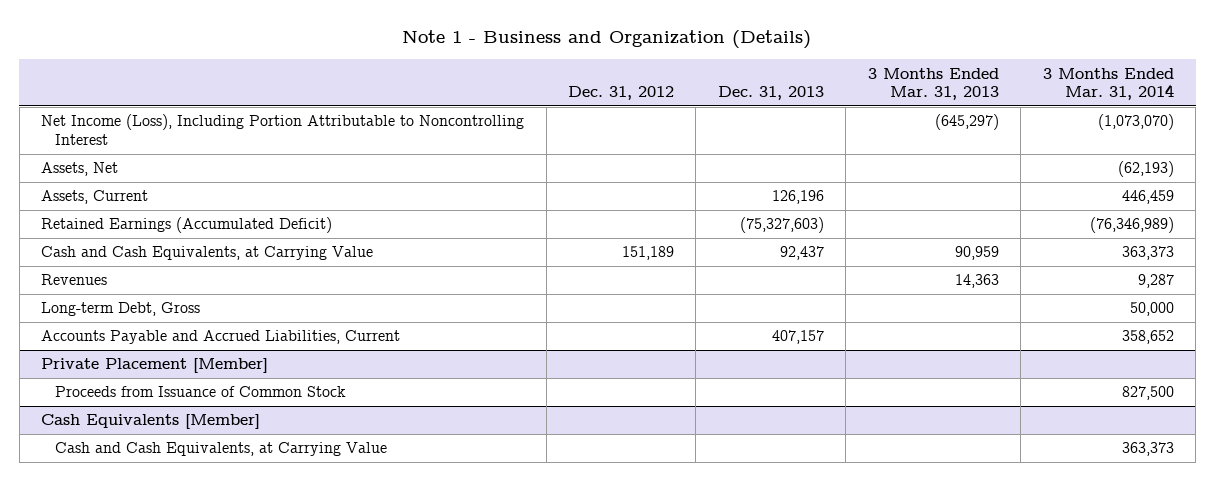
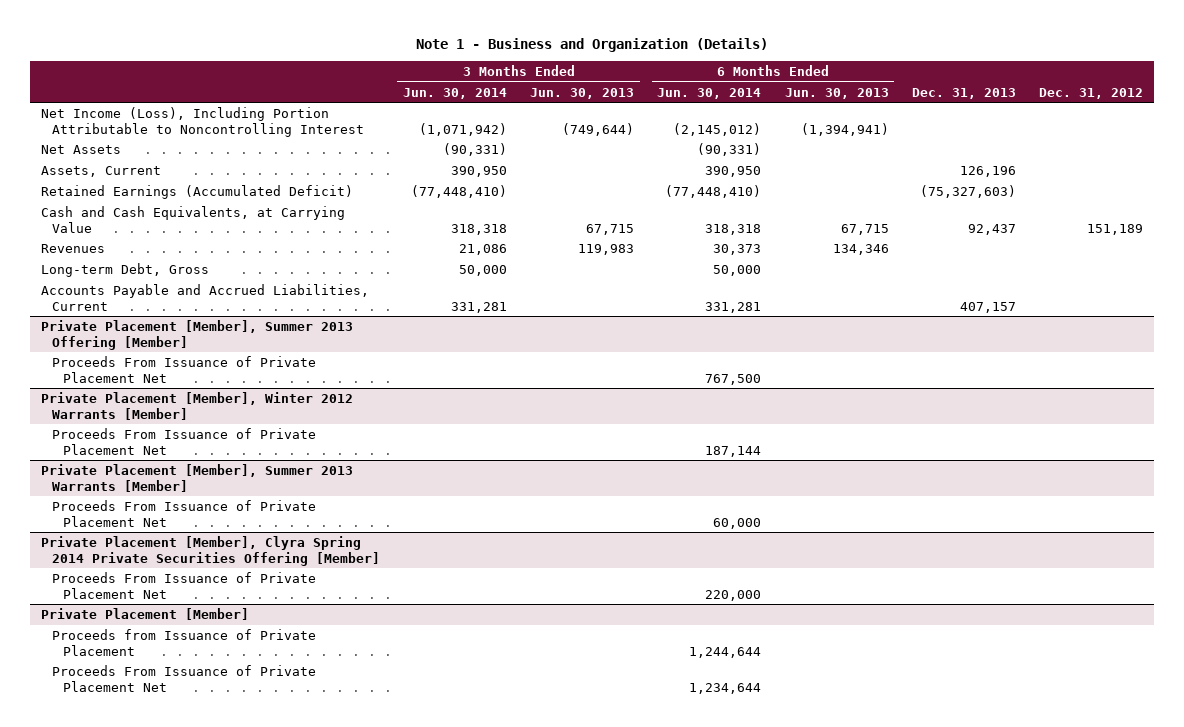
- | Dec. 31, 2012 | Dec. 31, 2013 | 3 Months Ended Mar. 31, 2013 | 3 Months Ended Mar. 31, 2014
+ | 3 Months Ended Jun. 30, 2014 | 3 Months Ended Jun. 30, 2013 | 6 Months Ended Jun. 30, 2014 | 6 Months Ended Jun. 30, 2013 | Dec. 31, 2013 | Dec. 31, 2012
- Assets, Net | | | | (62,193)
+ Net Assets | (90,331) | | (90,331) | | |
+ Private Placement [Member], Summer 2013 Offering [Member]
+ Proceeds From Issuance of Private Placement Net | | | 767,500 | | |
+ Private Placement [Member], Winter 2012 Warrants [Member]
+ Proceeds From Issuance of Private Placement Net | | | 187,144 | | |
+ Private Placement [Member], Summer 2013 Warrants [Member]
+ Proceeds From Issuance of Private Placement Net | | | 60,000 | | |
+ Private Placement [Member], Clyra Spring 2014 Private Securities Offering [Member]
+ Proceeds From Issuance of Private Placement Net | | | 220,000 | | |
@ Private Placement [Member]
- Proceeds from Issuance of Common Stock | | | | 827,500
- Cash Equivalents [Member]
- Cash and Cash Equivalents, at Carrying Value | | | | 363,373
@ Private Placement [Member]
+ Proceeds from Issuance of Private Placement | | | 1,244,644 | | |
+ Proceeds From Issuance of Private Placement Net | | | 1,234,644 | | |

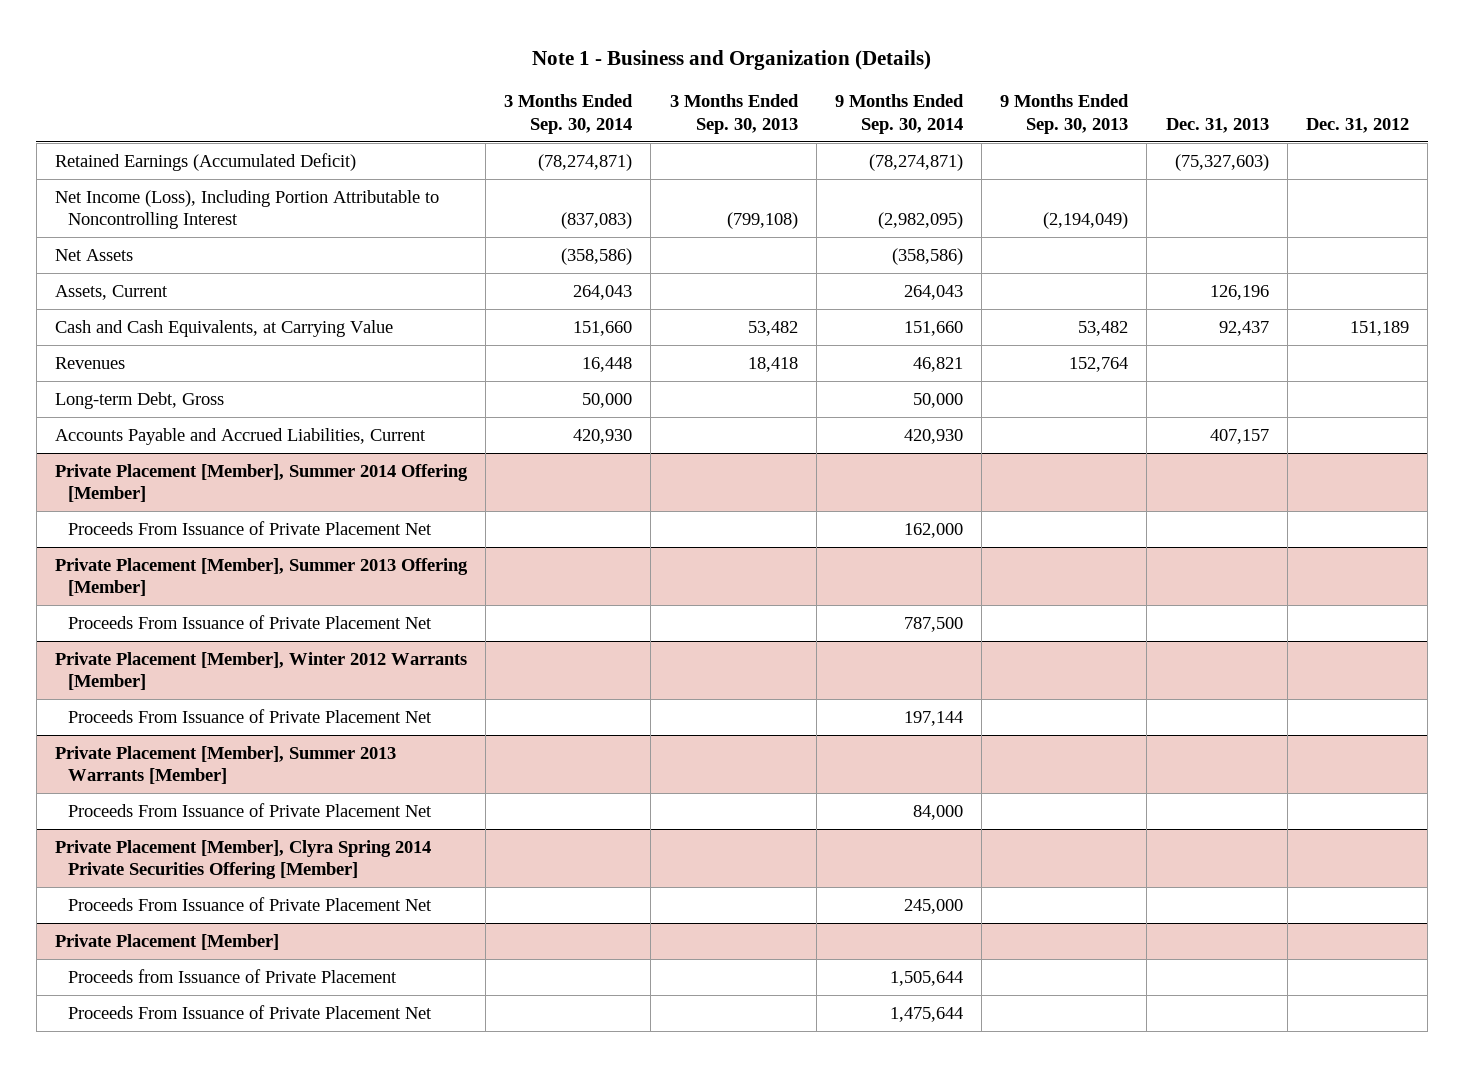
- | 3 Months Ended Jun. 30, 2014 | 3 Months Ended Jun. 30, 2013 | 6 Months Ended Jun. 30, 2014 | 6 Months Ended Jun. 30, 2013 | Dec. 31, 2013 | Dec. 31, 2012
+ | 3 Months Ended Sep. 30, 2014 | 3 Months Ended Sep. 30, 2013 | 9 Months Ended Sep. 30, 2014 | 9 Months Ended Sep. 30, 2013 | Dec. 31, 2013 | Dec. 31, 2012
moved up: Retained Earnings (Accumulated Deficit) | (78,274,871) | | (78,274,871) | | (75,327,603) |
+ Private Placement [Member], Summer 2014 Offering [Member]
+ Proceeds From Issuance of Private Placement Net | | | 162,000 | | |

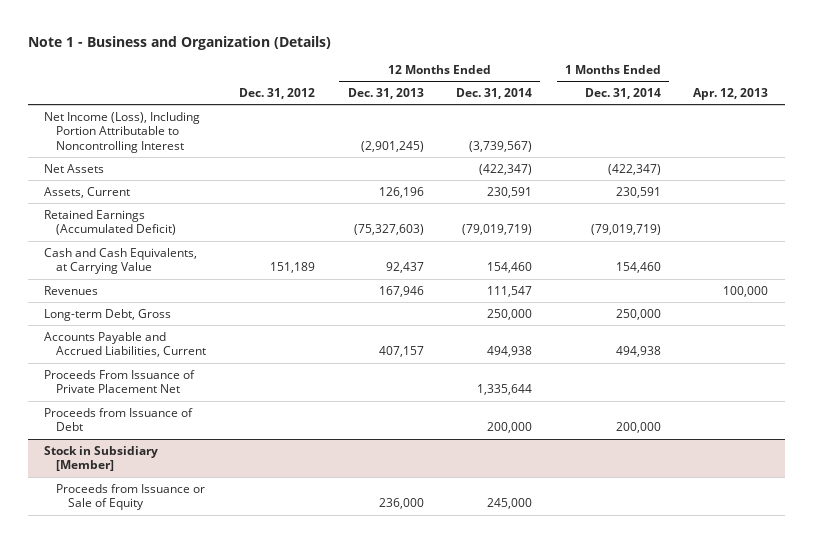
- | 3 Months Ended Sep. 30, 2014 | 3 Months Ended Sep. 30, 2013 | 9 Months Ended Sep. 30, 2014 | 9 Months Ended Sep. 30, 2013 | Dec. 31, 2013 | Dec. 31, 2012
+ | Dec. 31, 2012 | 12 Months Ended Dec. 31, 2013 | 12 Months Ended Dec. 31, 2014 | 1 Months Ended Dec. 31, 2014 | Apr. 12, 2013
moved down: Retained Earnings (Accumulated Deficit) | | (75,327,603) | (79,019,719) | (79,019,719) |
- Private Placement [Member], Summer 2014 Offering [Member]
- Proceeds From Issuance of Private Placement Net | | | 162,000 | | |
- Private Placement [Member], Summer 2013 Offering [Member]
- Proceeds From Issuance of Private Placement Net | | | 787,500 | | |
- Private Placement [Member], Winter 2012 Warrants [Member]
- Proceeds From Issuance of Private Placement Net | | | 197,144 | | |
- Private Placement [Member], Summer 2013 Warrants [Member]
- Proceeds From Issuance of Private Placement Net | | | 84,000 | | |
- Private Placement [Member], Clyra Spring 2014 Private Securities Offering [Member]
- Proceeds From Issuance of Private Placement Net | | | 245,000 | | |
- Private Placement [Member]
- Proceeds from Issuance of Private Placement | | | 1,505,644 | | |
- Proceeds From Issuance of Private Placement Net | | | 1,475,644 | | |
+ Proceeds From Issuance of Private Placement Net | | | 1,335,644 | |
+ Proceeds from Issuance of Debt | | | 200,000 | 200,000 |
+ Stock in Subsidiary [Member]
+ Proceeds from Issuance or Sale of Equity | | 236,000 | 245,000 | |

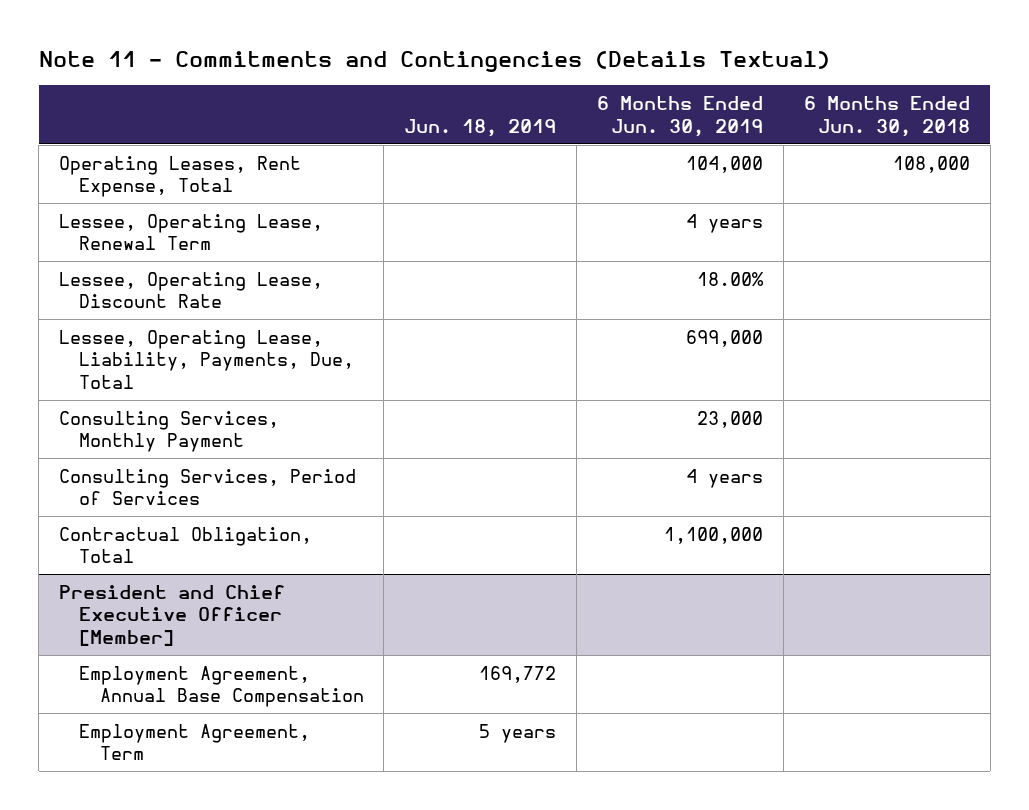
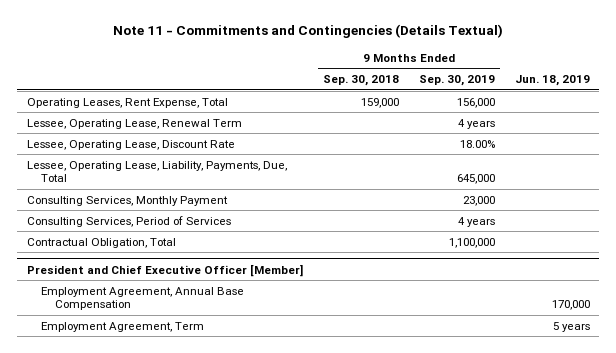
- | Jun. 18, 2019 | 6 Months Ended Jun. 30, 2019 | 6 Months Ended Jun. 30, 2018
+ | 9 Months Ended Sep. 30, 2018 | 9 Months Ended Sep. 30, 2019 | Jun. 18, 2019
@ President and Chief Executive Officer [Member]
- Employment Agreement, Annual Base Compensation | 169,772 | |
+ Employment Agreement, Annual Base Compensation | | | 170,000

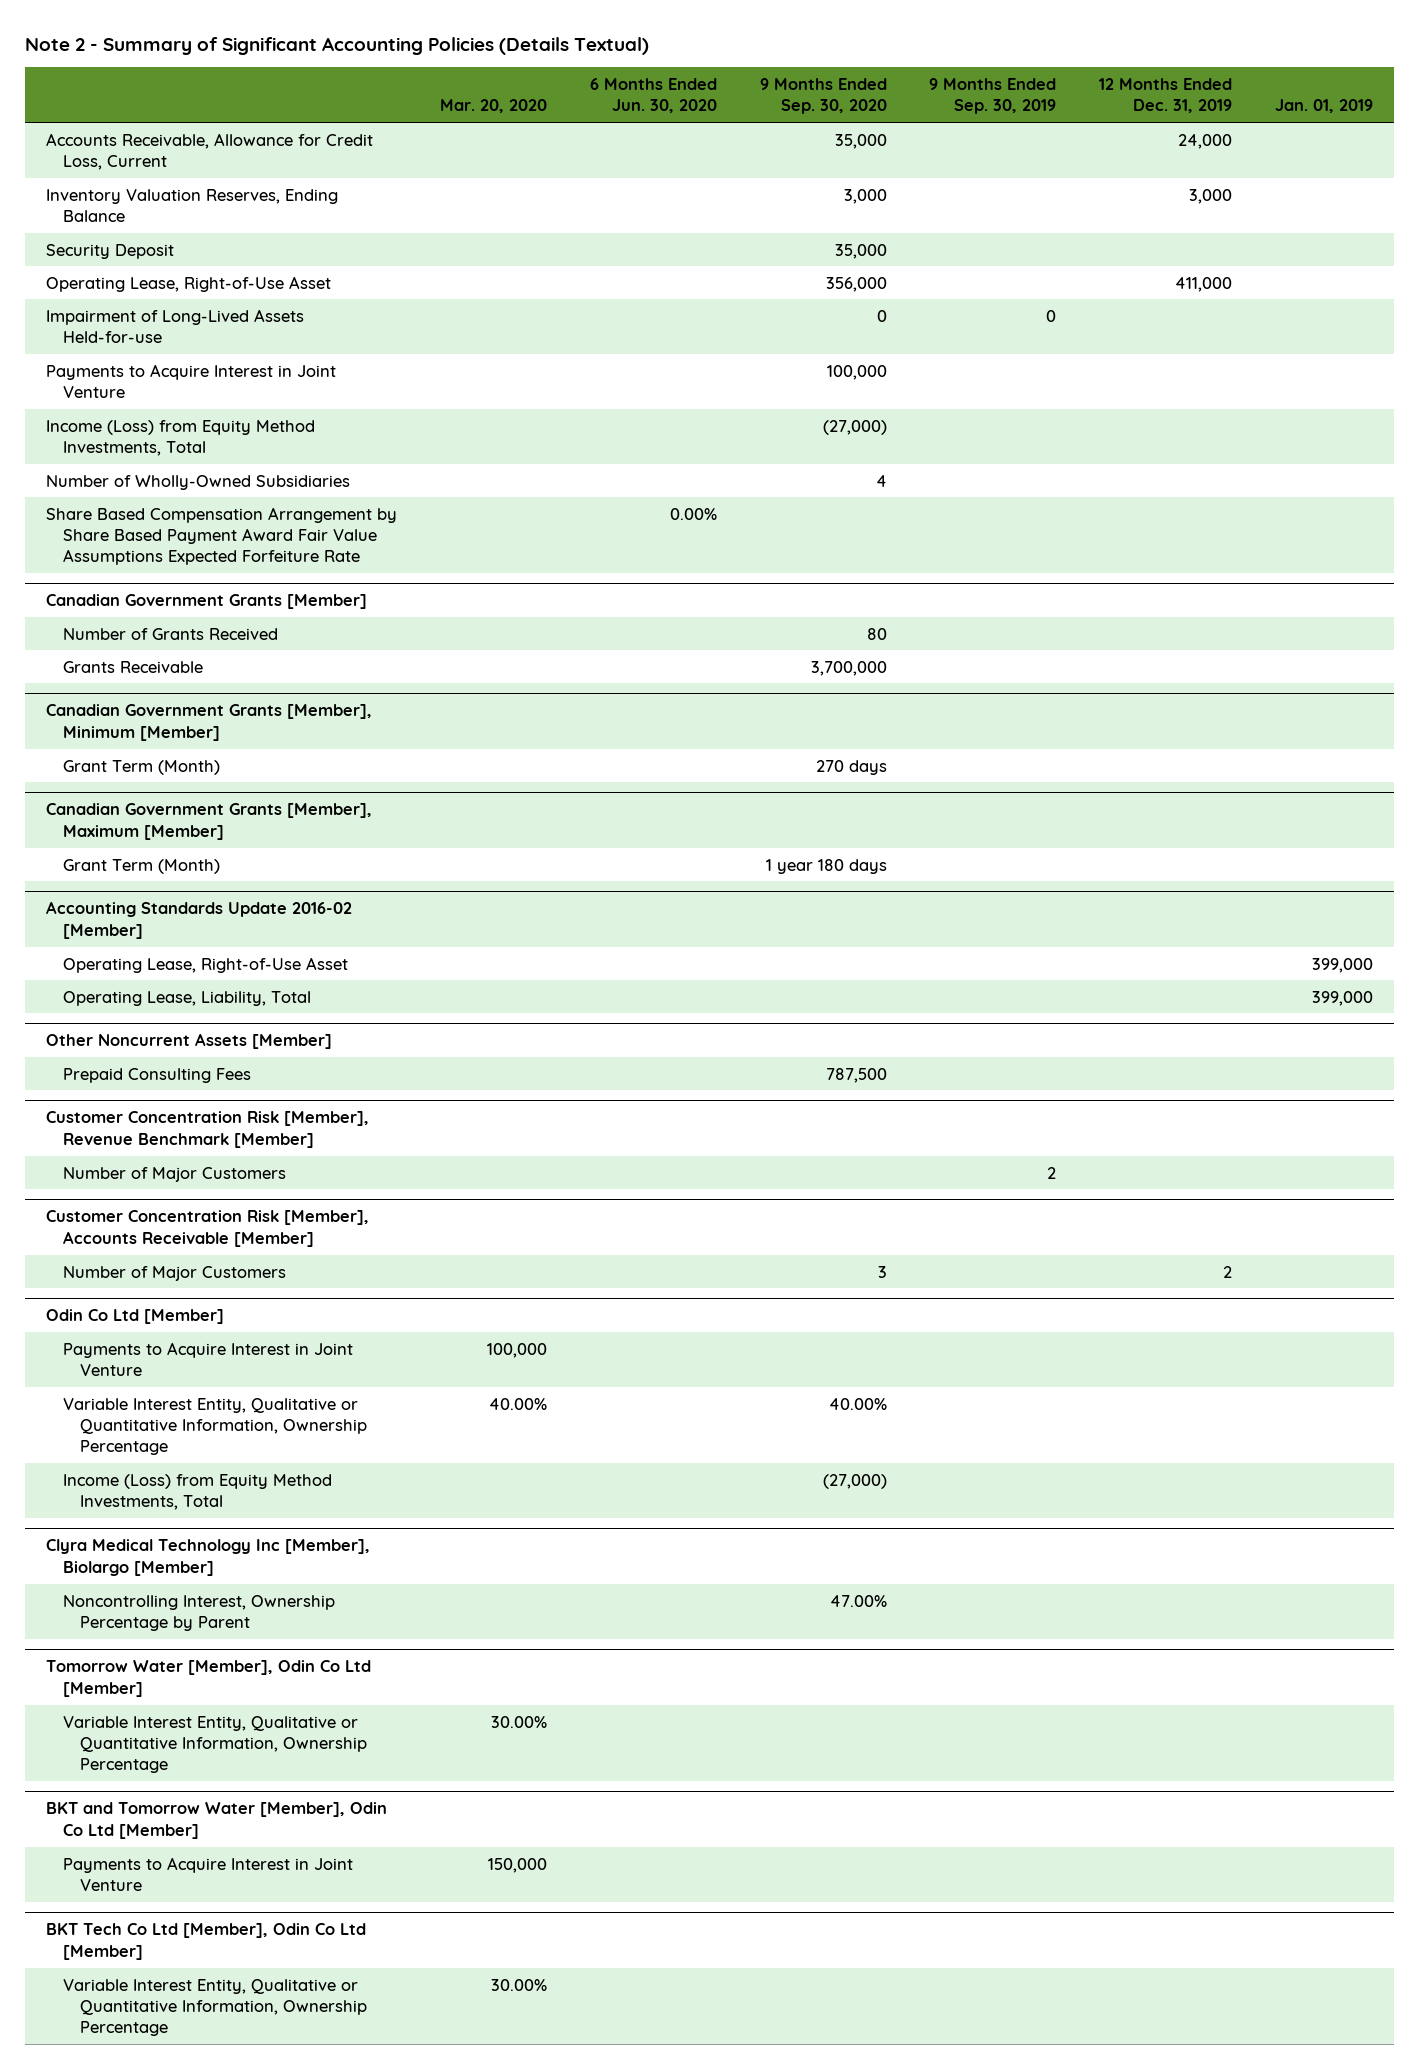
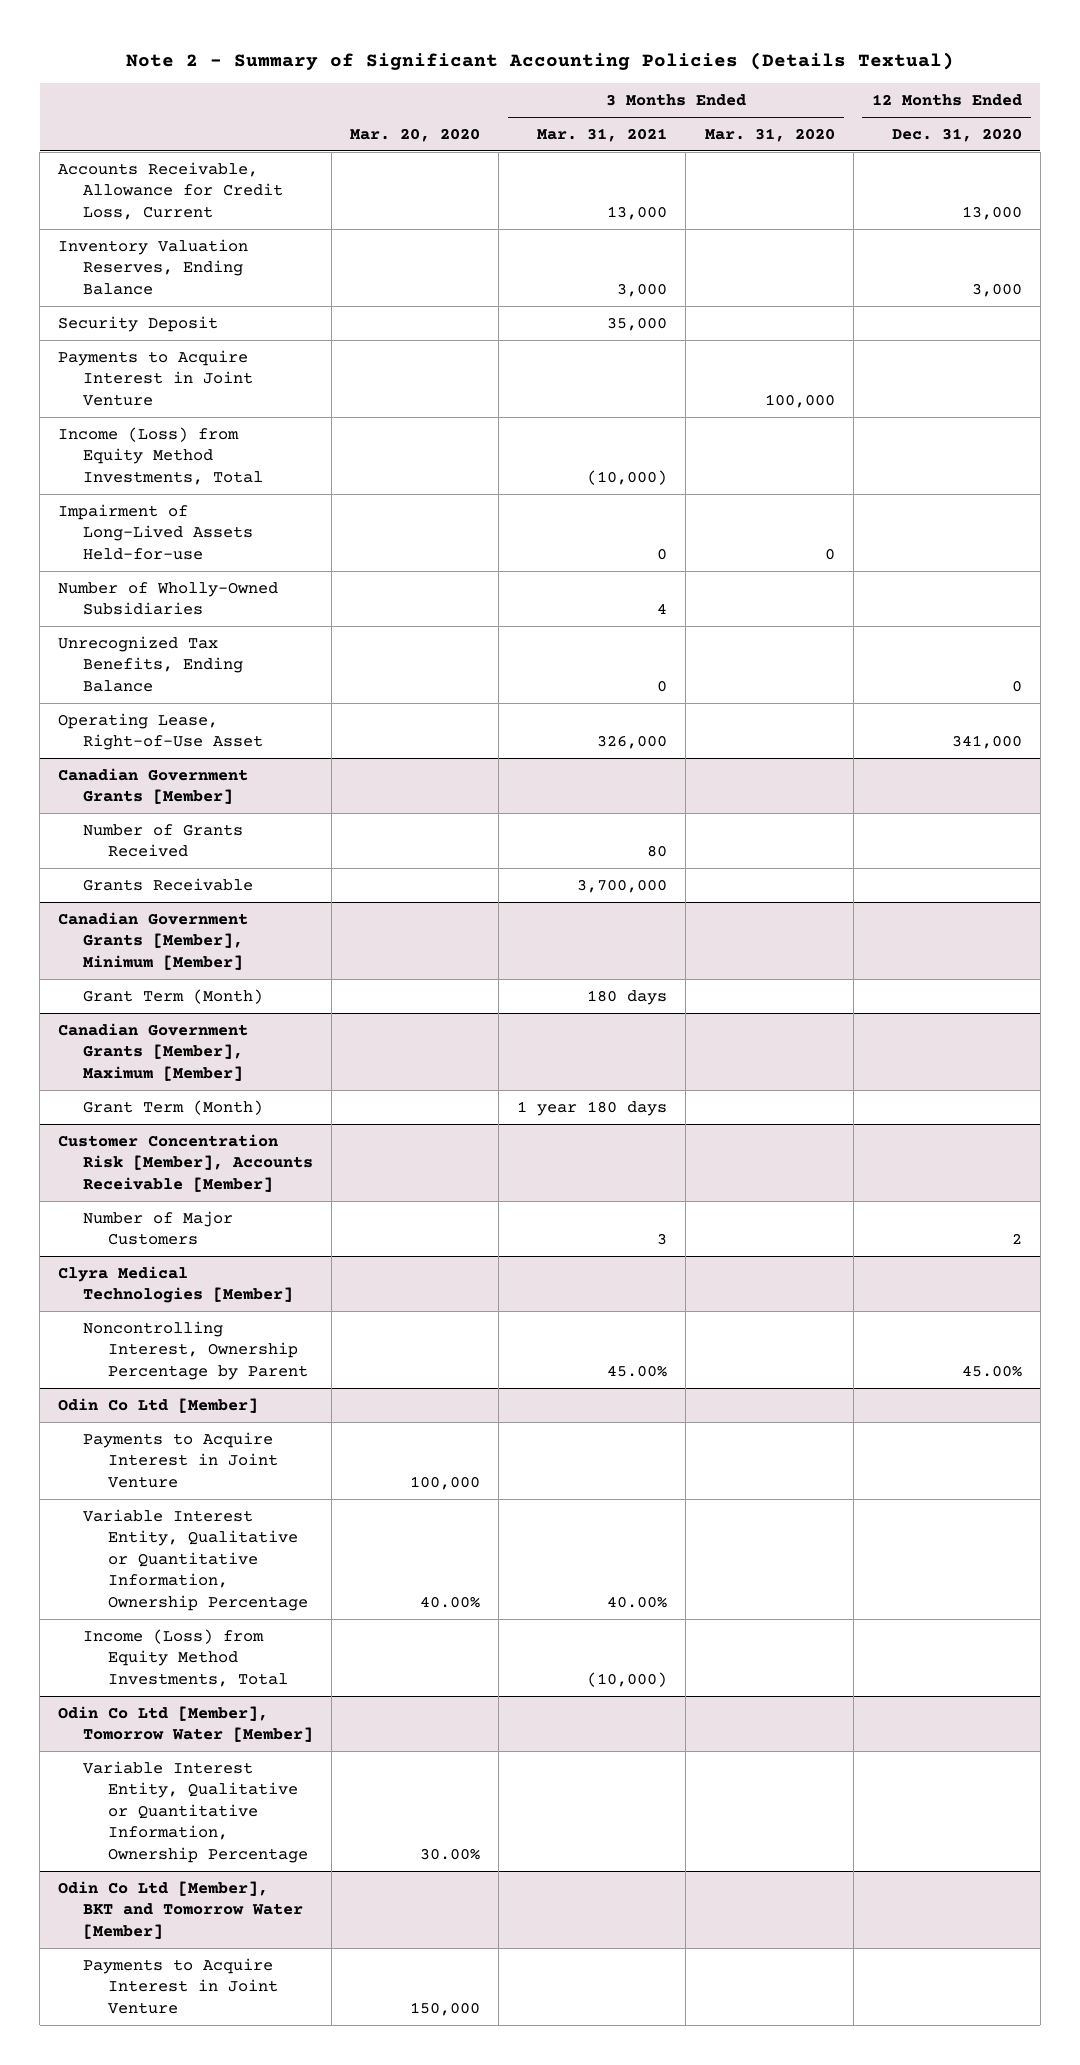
- | Mar. 20, 2020 | 6 Months Ended Jun. 30, 2020 | 9 Months Ended Sep. 30, 2020 | 9 Months Ended Sep. 30, 2019 | 12 Months Ended Dec. 31, 2019 | Jan. 01, 2019
+ | Mar. 20, 2020 | 3 Months Ended Mar. 31, 2021 | 3 Months Ended Mar. 31, 2020 | 12 Months Ended Dec. 31, 2020
moved down: Impairment of Long-Lived Assets Held-for-use | | 0 | 0 |
- Share Based Compensation Arrangement by Share Based Payment Award Fair Value Assumptions Expected Forfeiture Rate | | 0.00% | | | |
+ Unrecognized Tax Benefits, Ending Balance | | 0 | | 0
moved down: Operating Lease, Right-of-Use Asset | | 326,000 | | 341,000
- Accounting Standards Update 2016-02 [Member]
- Operating Lease, Right-of-Use Asset | | | | | | 399,000
- Operating Lease, Liability, Total | | | | | | 399,000
- Other Noncurrent Assets [Member]
- Prepaid Consulting Fees | | | 787,500 | | |
- Customer Concentration Risk [Member], Revenue Benchmark [Member]
- Number of Major Customers | | | | 2 | |
+ Clyra Medical Technologies [Member]
+ Noncontrolling Interest, Ownership Percentage by Parent | | 45.00% | | 45.00%
- Clyra Medical Technology Inc [Member], Biolargo [Member]
- Noncontrolling Interest, Ownership Percentage by Parent | | | 47.00% | | |
- Tomorrow Water [Member], Odin Co Ltd [Member]
+ Odin Co Ltd [Member], Tomorrow Water [Member]
- BKT and Tomorrow Water [Member], Odin Co Ltd [Member]
+ Odin Co Ltd [Member], BKT and Tomorrow Water [Member]
- BKT Tech Co Ltd [Member], Odin Co Ltd [Member]
- Variable Interest Entity, Qualitative or Quantitative Information, Ownership Percentage | 30.00% | | | | |

